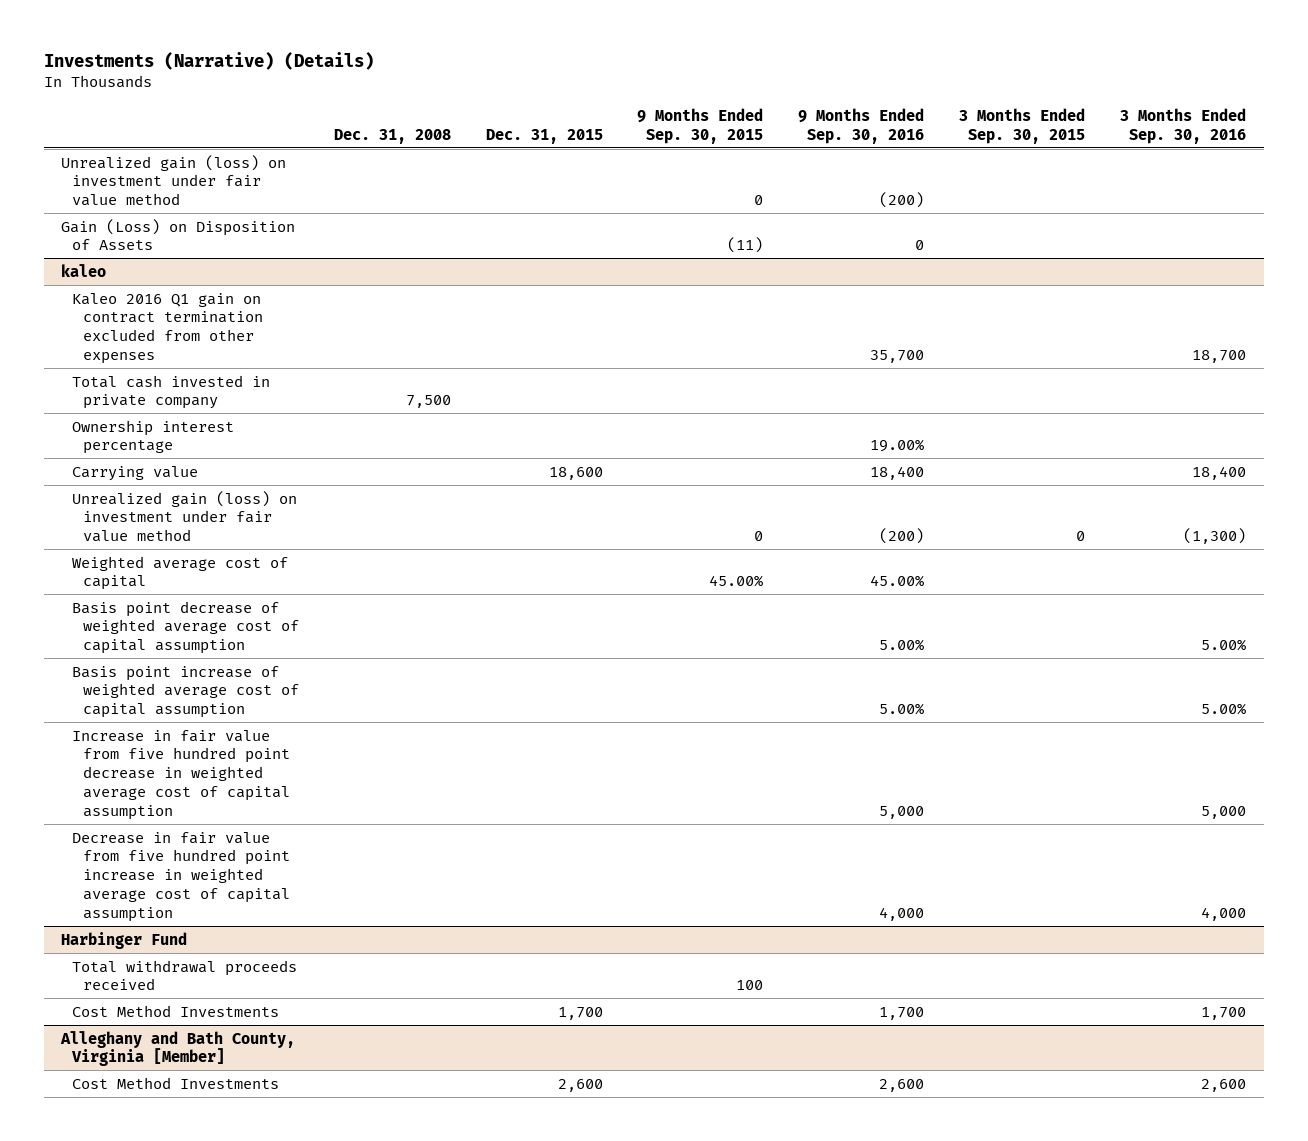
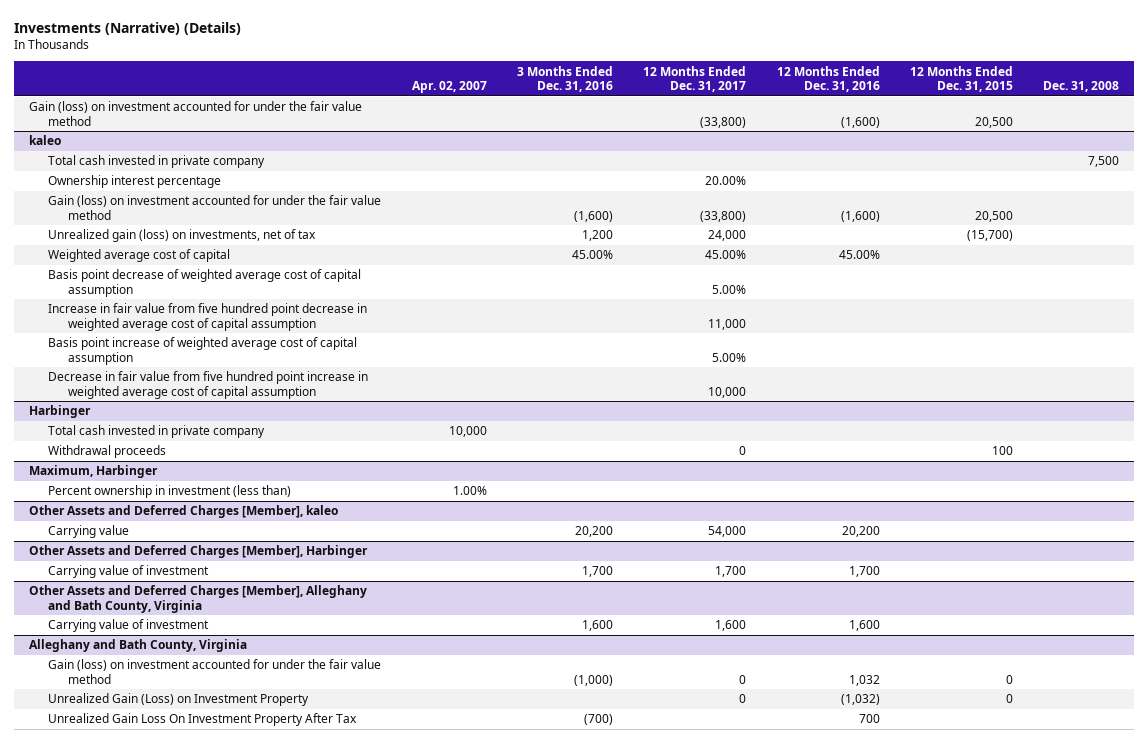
- | Dec. 31, 2008 | Dec. 31, 2015 | 9 Months Ended Sep. 30, 2015 | 9 Months Ended Sep. 30, 2016 | 3 Months Ended Sep. 30, 2015 | 3 Months Ended Sep. 30, 2016
+ | Apr. 02, 2007 | 3 Months Ended Dec. 31, 2016 | 12 Months Ended Dec. 31, 2017 | 12 Months Ended Dec. 31, 2016 | 12 Months Ended Dec. 31, 2015 | Dec. 31, 2008
- Unrealized gain (loss) on investment under fair value method | | | 0 | (200) | |
- Gain (Loss) on Disposition of Assets | | | (11) | 0 | |
+ Gain (loss) on investment accounted for under the fair value method | | | (33,800) | (1,600) | 20,500 |
@ kaleo
- Kaleo 2016 Q1 gain on contract termination excluded from other expenses | | | | 35,700 | | 18,700
- Carrying value | | 18,600 | | 18,400 | | 18,400
- Unrealized gain (loss) on investment under fair value method | | | 0 | (200) | 0 | (1,300)
+ Gain (loss) on investment accounted for under the fair value method | | (1,600) | (33,800) | (1,600) | 20,500 |
+ Unrealized gain (loss) on investments, net of tax | | 1,200 | 24,000 | | (15,700) |
moved down: Basis point increase of weighted average cost of capital assumption | | | 5.00% | | |
- Harbinger Fund
- Total withdrawal proceeds received | | | 100 | | |
- Cost Method Investments | | 1,700 | | 1,700 | | 1,700
- Alleghany and Bath County, Virginia [Member]
- Cost Method Investments | | 2,600 | | 2,600 | | 2,600
+ Harbinger
+ Total cash invested in private company | 10,000 | | | | |
+ Withdrawal proceeds | | | 0 | | 100 |
+ Maximum, Harbinger
+ Percent ownership in investment (less than) | 1.00% | | | | |
+ Other Assets and Deferred Charges [Member], kaleo
+ Carrying value | | 20,200 | 54,000 | 20,200 | |
+ Other Assets and Deferred Charges [Member], Harbinger
+ Carrying value of investment | | 1,700 | 1,700 | 1,700 | |
+ Other Assets and Deferred Charges [Member], Alleghany and Bath County, Virginia
+ Carrying value of investment | | 1,600 | 1,600 | 1,600 | |
+ Alleghany and Bath County, Virginia
+ Gain (loss) on investment accounted for under the fair value method | | (1,000) | 0 | 1,032 | 0 |
+ Unrealized Gain (Loss) on Investment Property | | | 0 | (1,032) | 0 |
+ Unrealized Gain Loss On Investment Property After Tax | | (700) | | 700 | |

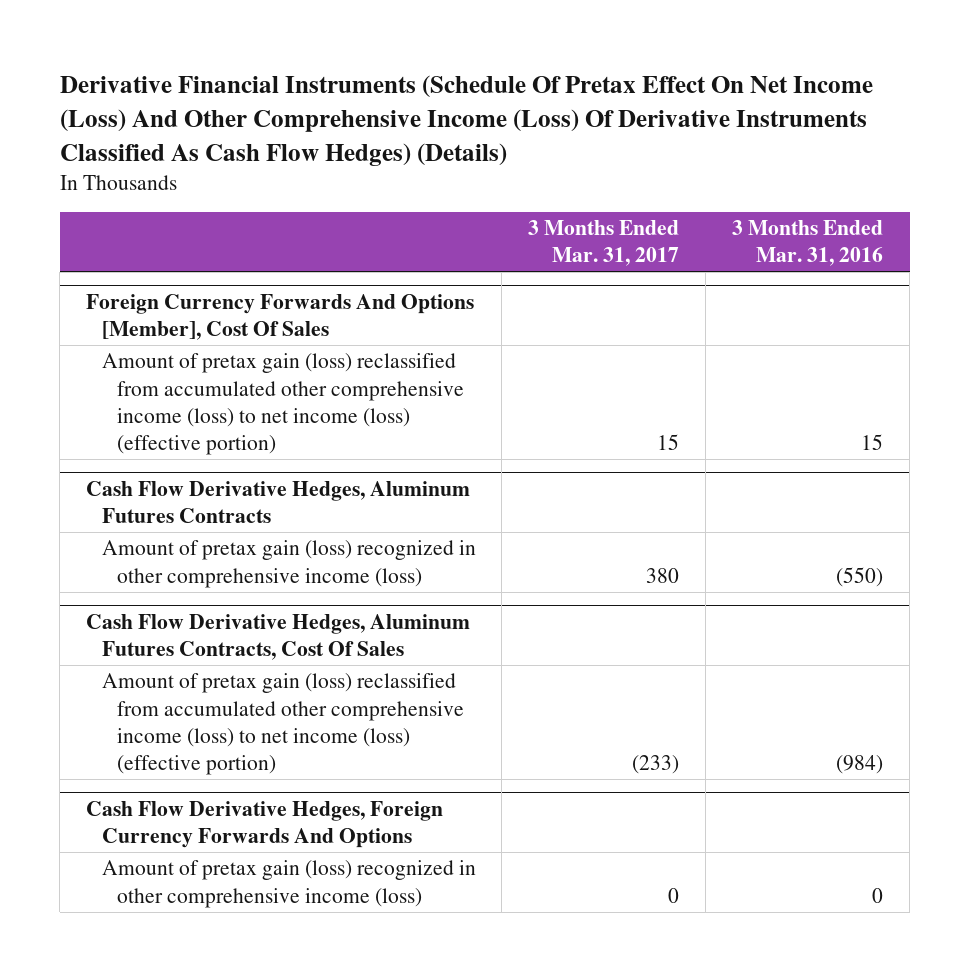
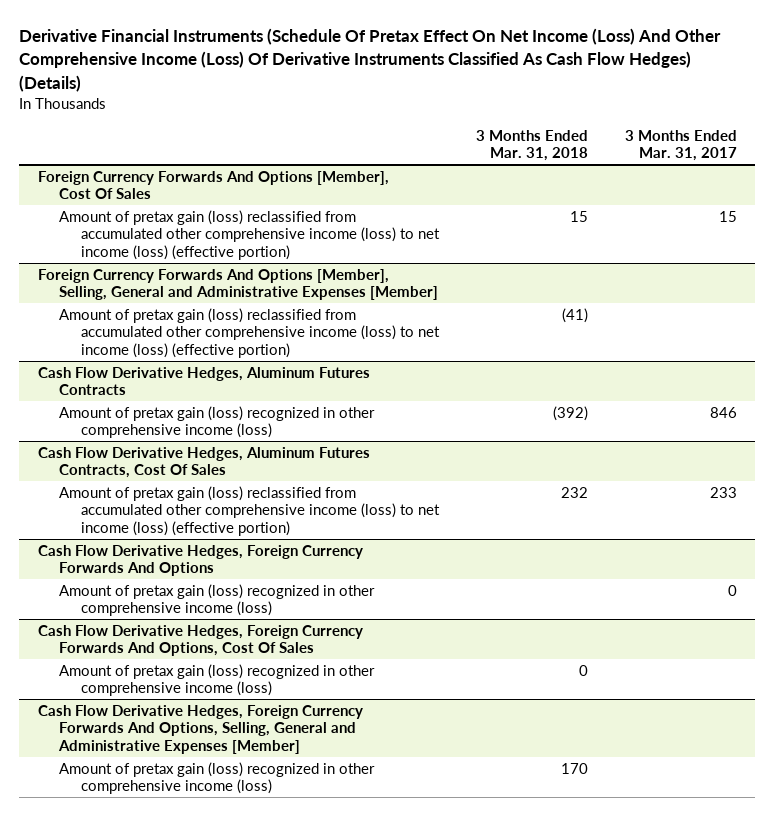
- | 3 Months Ended Mar. 31, 2017 | 3 Months Ended Mar. 31, 2016
+ | 3 Months Ended Mar. 31, 2018 | 3 Months Ended Mar. 31, 2017
+ Foreign Currency Forwards And Options [Member], Selling, General and Administrative Expenses [Member]
+ Amount of pretax gain (loss) reclassified from accumulated other comprehensive income (loss) to net income (loss) (effective portion) | (41) |
@ Cash Flow Derivative Hedges, Aluminum Futures Contracts
- Amount of pretax gain (loss) recognized in other comprehensive income (loss) | 380 | (550)
+ Amount of pretax gain (loss) recognized in other comprehensive income (loss) | (392) | 846
@ Cash Flow Derivative Hedges, Aluminum Futures Contracts, Cost Of Sales
- Amount of pretax gain (loss) reclassified from accumulated other comprehensive income (loss) to net income (loss) (effective portion) | (233) | (984)
+ Amount of pretax gain (loss) reclassified from accumulated other comprehensive income (loss) to net income (loss) (effective portion) | 232 | 233
+ Cash Flow Derivative Hedges, Foreign Currency Forwards And Options, Cost Of Sales
+ Amount of pretax gain (loss) recognized in other comprehensive income (loss) | 0 |
+ Cash Flow Derivative Hedges, Foreign Currency Forwards And Options, Selling, General and Administrative Expenses [Member]
+ Amount of pretax gain (loss) recognized in other comprehensive income (loss) | 170 |

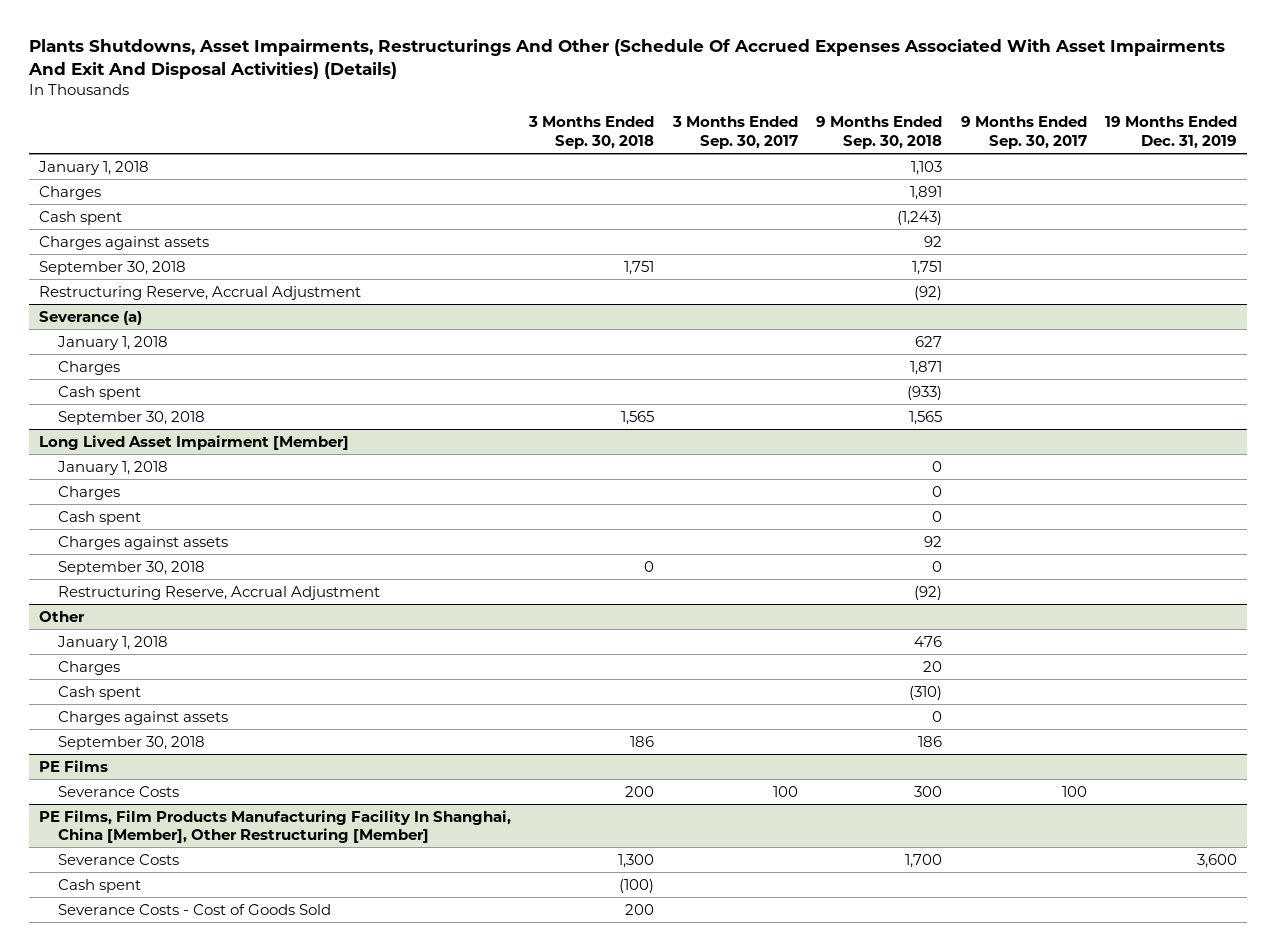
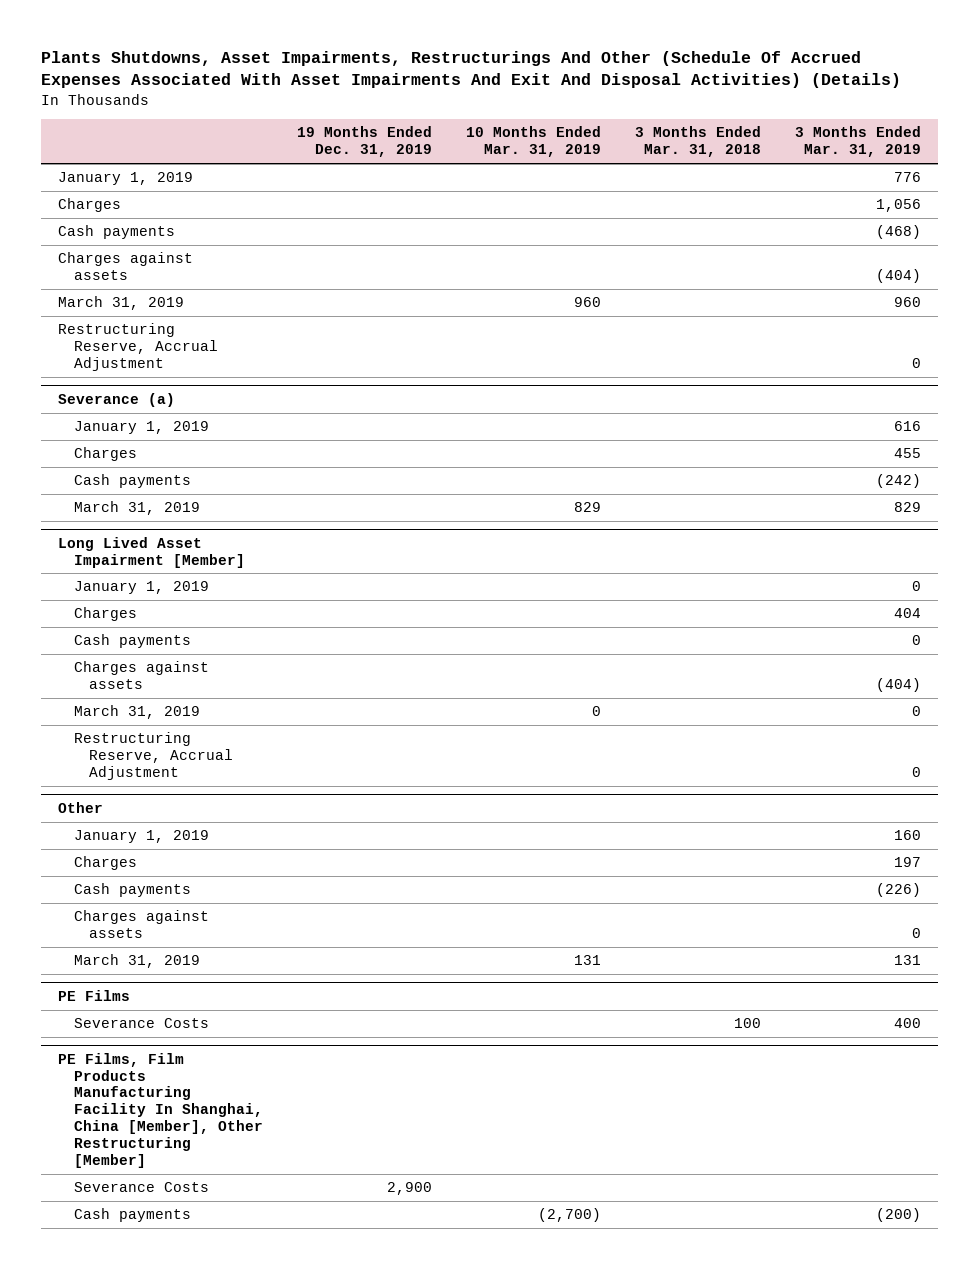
- | 3 Months Ended Sep. 30, 2018 | 3 Months Ended Sep. 30, 2017 | 9 Months Ended Sep. 30, 2018 | 9 Months Ended Sep. 30, 2017 | 19 Months Ended Dec. 31, 2019
+ | 19 Months Ended Dec. 31, 2019 | 10 Months Ended Mar. 31, 2019 | 3 Months Ended Mar. 31, 2018 | 3 Months Ended Mar. 31, 2019
- January 1, 2018 | | | 1,103 | |
+ January 1, 2019 | | | | 776
- Cash spent | | | (1,243) | |
+ Cash payments | | | | (468)
- September 30, 2018 | 1,751 | | 1,751 | |
+ March 31, 2019 | | 960 | | 960
@ Severance (a)
- January 1, 2018 | | | 627 | |
+ January 1, 2019 | | | | 616
- Cash spent | | | (933) | |
- September 30, 2018 | 1,565 | | 1,565 | |
+ Cash payments | | | | (242)
+ March 31, 2019 | | 829 | | 829
@ Long Lived Asset Impairment [Member]
- January 1, 2018 | | | 0 | |
+ January 1, 2019 | | | | 0
- Cash spent | | | 0 | |
+ Cash payments | | | | 0
- September 30, 2018 | 0 | | 0 | |
+ March 31, 2019 | | 0 | | 0
@ Other
- January 1, 2018 | | | 476 | |
+ January 1, 2019 | | | | 160
- Cash spent | | | (310) | |
+ Cash payments | | | | (226)
- September 30, 2018 | 186 | | 186 | |
+ March 31, 2019 | | 131 | | 131
@ PE Films, Film Products Manufacturing Facility In Shanghai, China [Member], Other Restructuring [Member]
- Severance Costs | 1,300 | | 1,700 | | 3,600
- Cash spent | (100) | | | |
- Severance Costs - Cost of Goods Sold | 200 | | | |
+ Severance Costs | 2,900 | | |
+ Cash payments | | (2,700) | | (200)

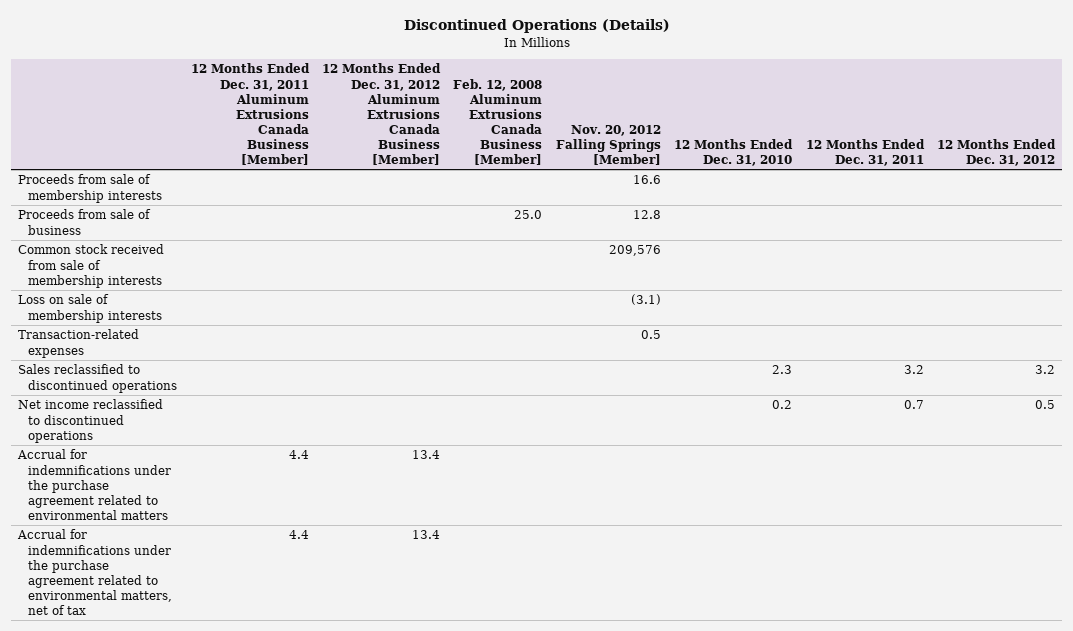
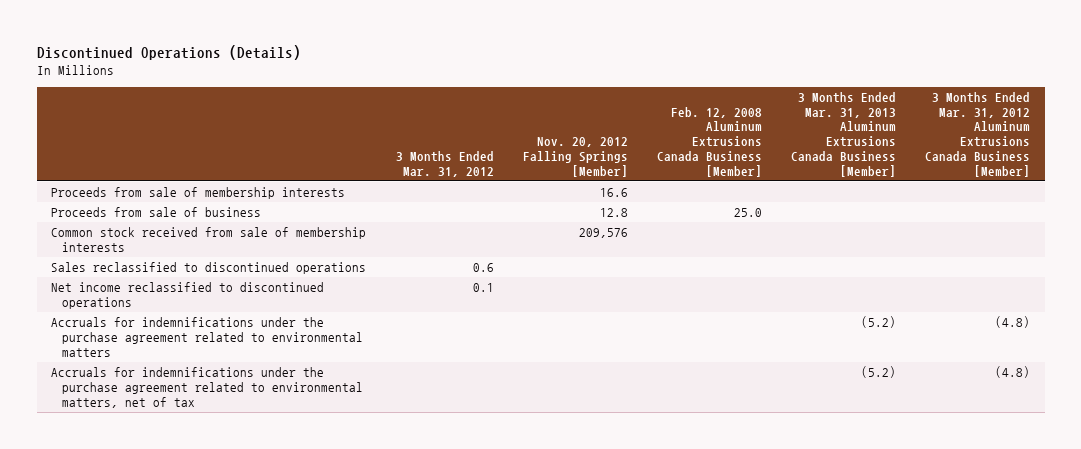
- | 12 Months Ended Dec. 31, 2011 Aluminum Extrusions Canada Business [Member] | 12 Months Ended Dec. 31, 2012 Aluminum Extrusions Canada Business [Member] | Feb. 12, 2008 Aluminum Extrusions Canada Business [Member] | Nov. 20, 2012 Falling Springs [Member] | 12 Months Ended Dec. 31, 2010 | 12 Months Ended Dec. 31, 2011 | 12 Months Ended Dec. 31, 2012
+ | 3 Months Ended Mar. 31, 2012 | Nov. 20, 2012 Falling Springs [Member] | Feb. 12, 2008 Aluminum Extrusions Canada Business [Member] | 3 Months Ended Mar. 31, 2013 Aluminum Extrusions Canada Business [Member] | 3 Months Ended Mar. 31, 2012 Aluminum Extrusions Canada Business [Member]
- Loss on sale of membership interests | | | | (3.1) | | |
- Transaction-related expenses | | | | 0.5 | | |
- Accrual for indemnifications under the purchase agreement related to environmental matters | 4.4 | 13.4 | | | | |
- Accrual for indemnifications under the purchase agreement related to environmental matters, net of tax | 4.4 | 13.4 | | | | |
+ Accruals for indemnifications under the purchase agreement related to environmental matters | | | | (5.2) | (4.8)
+ Accruals for indemnifications under the purchase agreement related to environmental matters, net of tax | | | | (5.2) | (4.8)

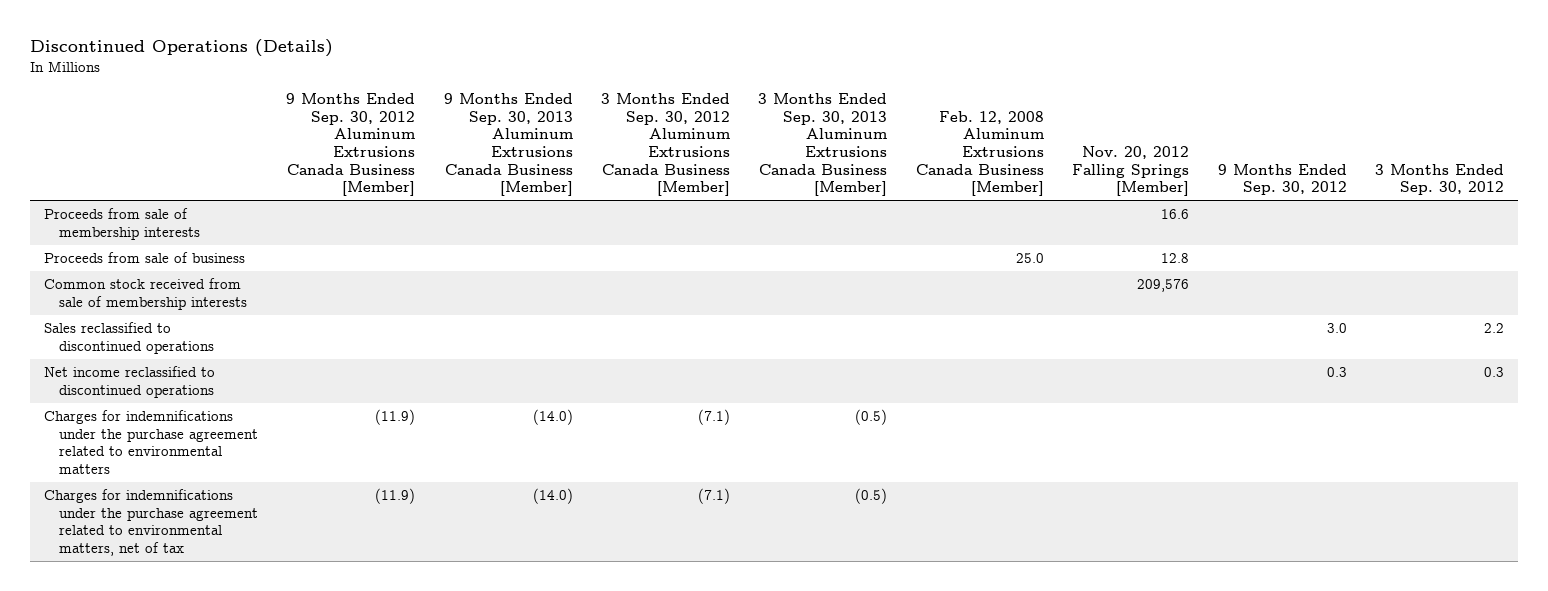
- | 3 Months Ended Mar. 31, 2012 | Nov. 20, 2012 Falling Springs [Member] | Feb. 12, 2008 Aluminum Extrusions Canada Business [Member] | 3 Months Ended Mar. 31, 2013 Aluminum Extrusions Canada Business [Member] | 3 Months Ended Mar. 31, 2012 Aluminum Extrusions Canada Business [Member]
+ | 9 Months Ended Sep. 30, 2012 Aluminum Extrusions Canada Business [Member] | 9 Months Ended Sep. 30, 2013 Aluminum Extrusions Canada Business [Member] | 3 Months Ended Sep. 30, 2012 Aluminum Extrusions Canada Business [Member] | 3 Months Ended Sep. 30, 2013 Aluminum Extrusions Canada Business [Member] | Feb. 12, 2008 Aluminum Extrusions Canada Business [Member] | Nov. 20, 2012 Falling Springs [Member] | 9 Months Ended Sep. 30, 2012 | 3 Months Ended Sep. 30, 2012
- Accruals for indemnifications under the purchase agreement related to environmental matters | | | | (5.2) | (4.8)
- Accruals for indemnifications under the purchase agreement related to environmental matters, net of tax | | | | (5.2) | (4.8)
+ Charges for indemnifications under the purchase agreement related to environmental matters | (11.9) | (14.0) | (7.1) | (0.5) | | | |
+ Charges for indemnifications under the purchase agreement related to environmental matters, net of tax | (11.9) | (14.0) | (7.1) | (0.5) | | | |

